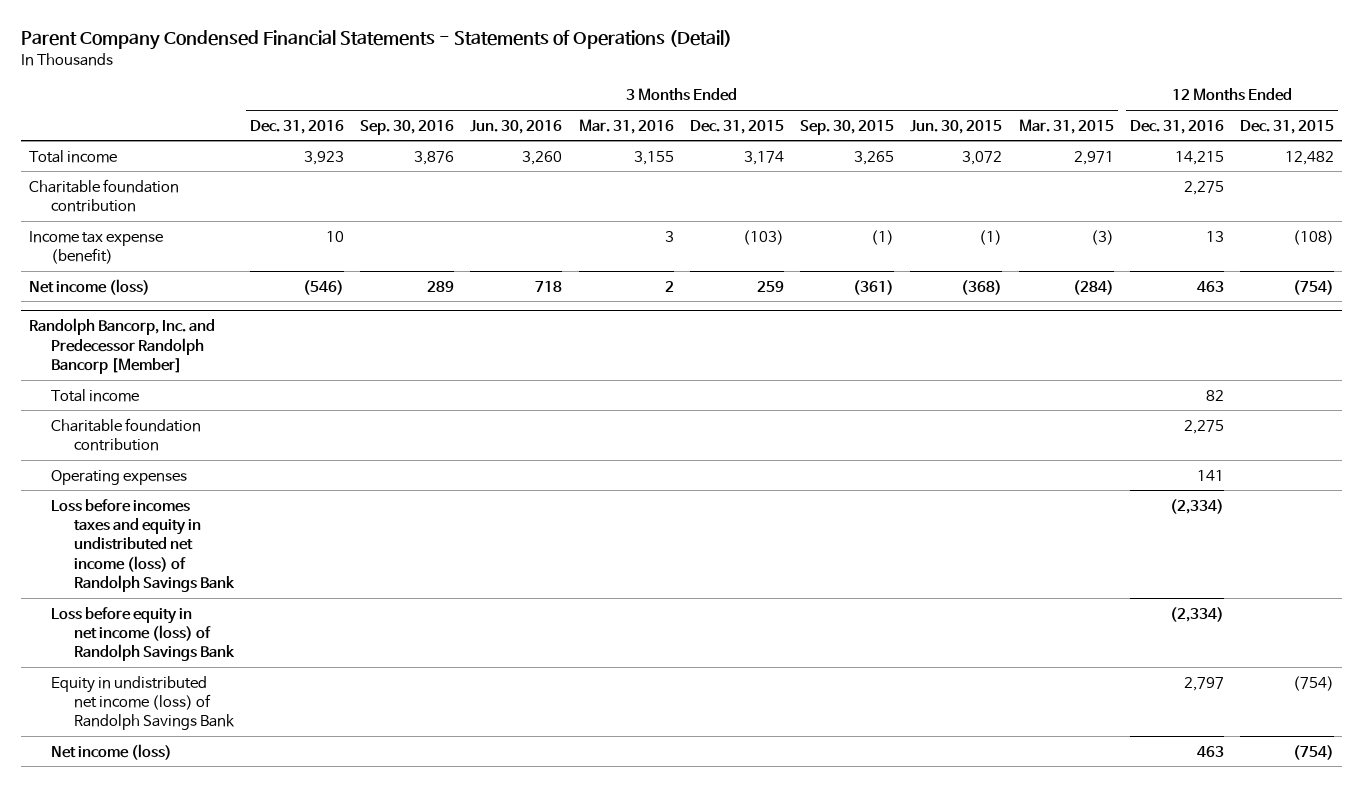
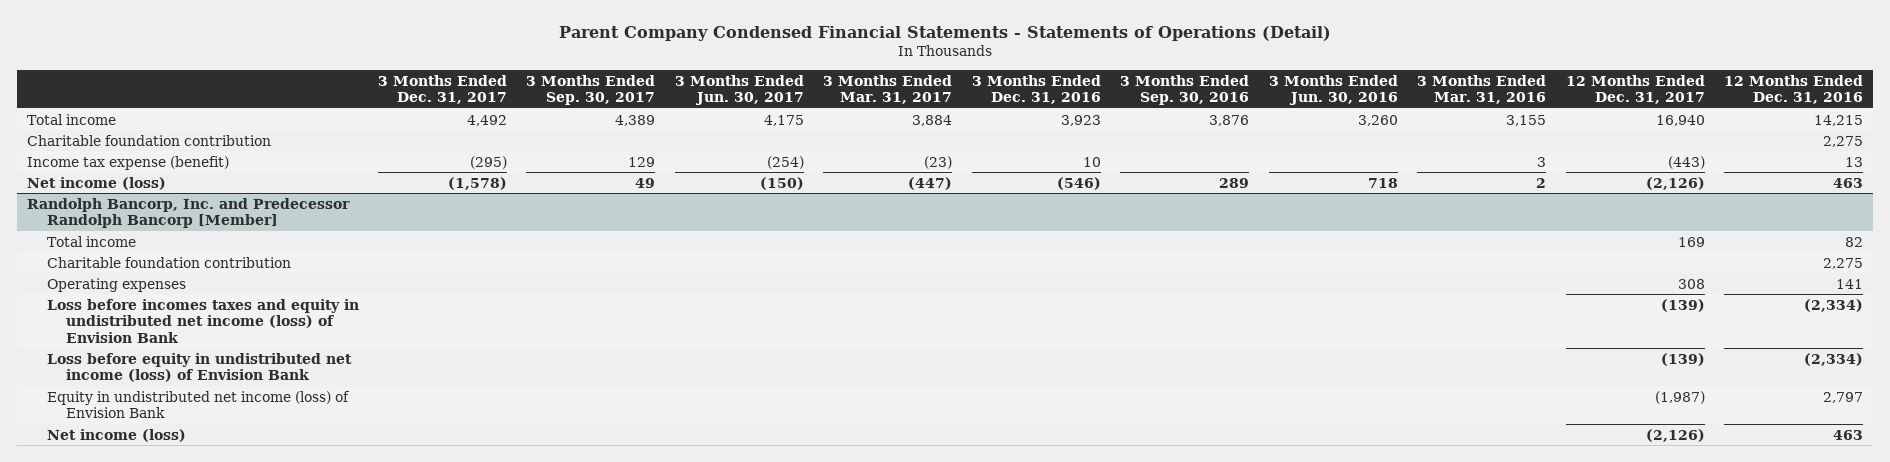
- | 3 Months Ended Dec. 31, 2016 | 3 Months Ended Sep. 30, 2016 | 3 Months Ended Jun. 30, 2016 | 3 Months Ended Mar. 31, 2016 | 3 Months Ended Dec. 31, 2015 | 3 Months Ended Sep. 30, 2015 | 3 Months Ended Jun. 30, 2015 | 3 Months Ended Mar. 31, 2015 | 12 Months Ended Dec. 31, 2016 | 12 Months Ended Dec. 31, 2015
+ | 3 Months Ended Dec. 31, 2017 | 3 Months Ended Sep. 30, 2017 | 3 Months Ended Jun. 30, 2017 | 3 Months Ended Mar. 31, 2017 | 3 Months Ended Dec. 31, 2016 | 3 Months Ended Sep. 30, 2016 | 3 Months Ended Jun. 30, 2016 | 3 Months Ended Mar. 31, 2016 | 12 Months Ended Dec. 31, 2017 | 12 Months Ended Dec. 31, 2016
@ Randolph Bancorp, Inc. and Predecessor Randolph Bancorp [Member]
- Loss before incomes taxes and equity in undistributed net income (loss) of Randolph Savings Bank | | | | | | | | | (2,334) |
- Loss before equity in net income (loss) of Randolph Savings Bank | | | | | | | | | (2,334) |
- Equity in undistributed net income (loss) of Randolph Savings Bank | | | | | | | | | 2,797 | (754)
+ Loss before incomes taxes and equity in undistributed net income (loss) of Envision Bank | | | | | | | | | (139) | (2,334)
+ Loss before equity in undistributed net income (loss) of Envision Bank | | | | | | | | | (139) | (2,334)
+ Equity in undistributed net income (loss) of Envision Bank | | | | | | | | | (1,987) | 2,797

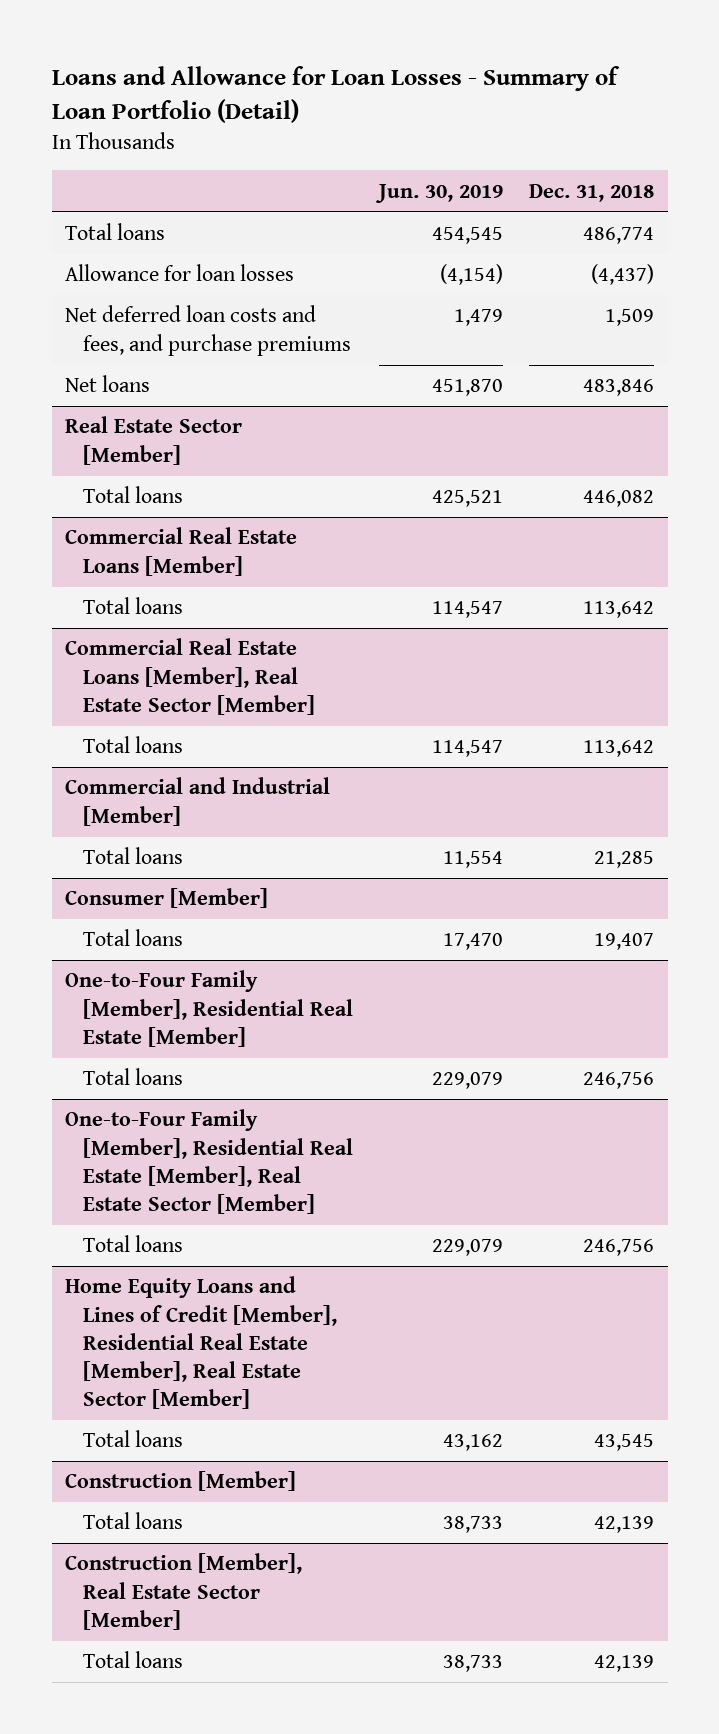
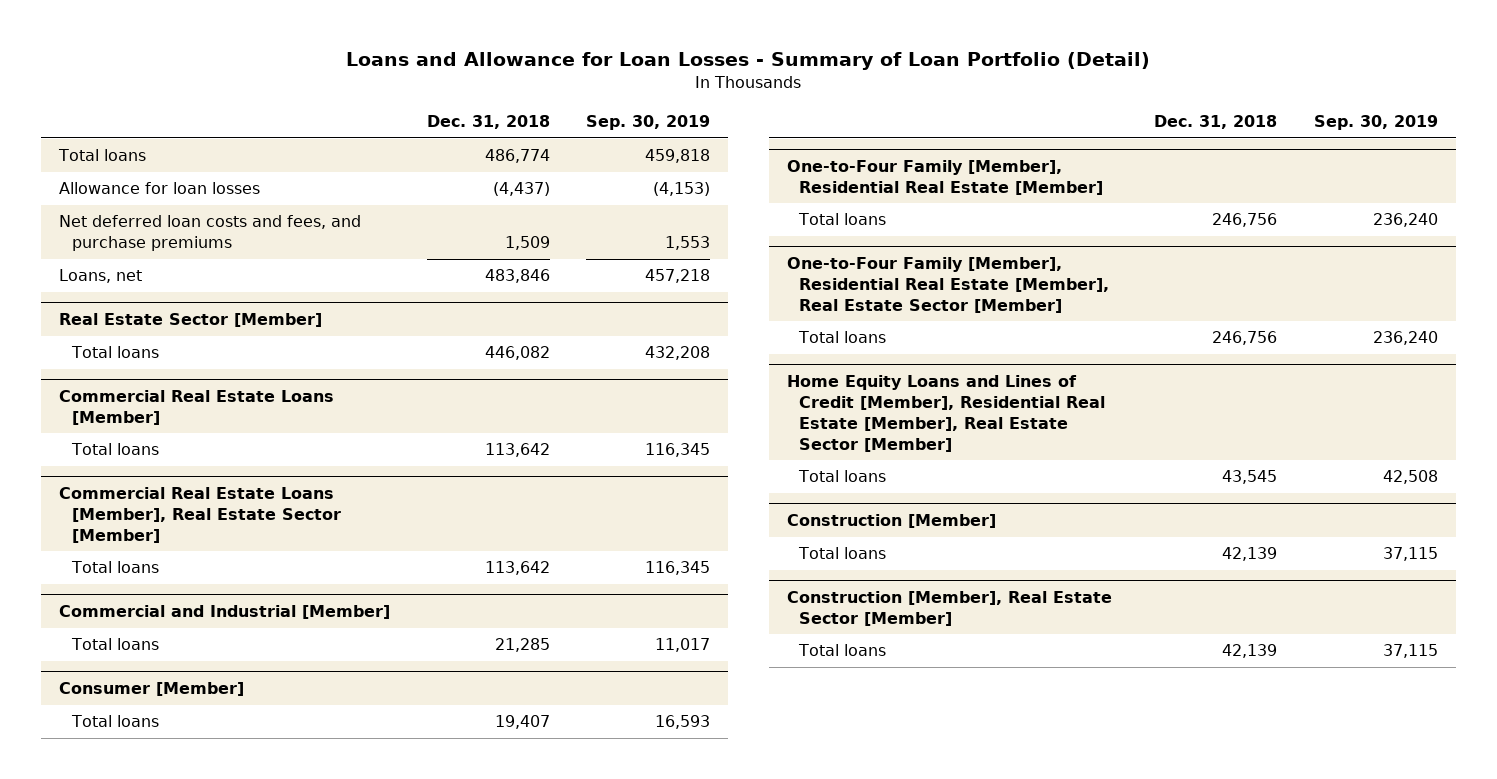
- | Jun. 30, 2019 | Dec. 31, 2018
+ | Dec. 31, 2018 | Sep. 30, 2019
- Net loans | 451,870 | 483,846
+ Loans, net | 483,846 | 457,218

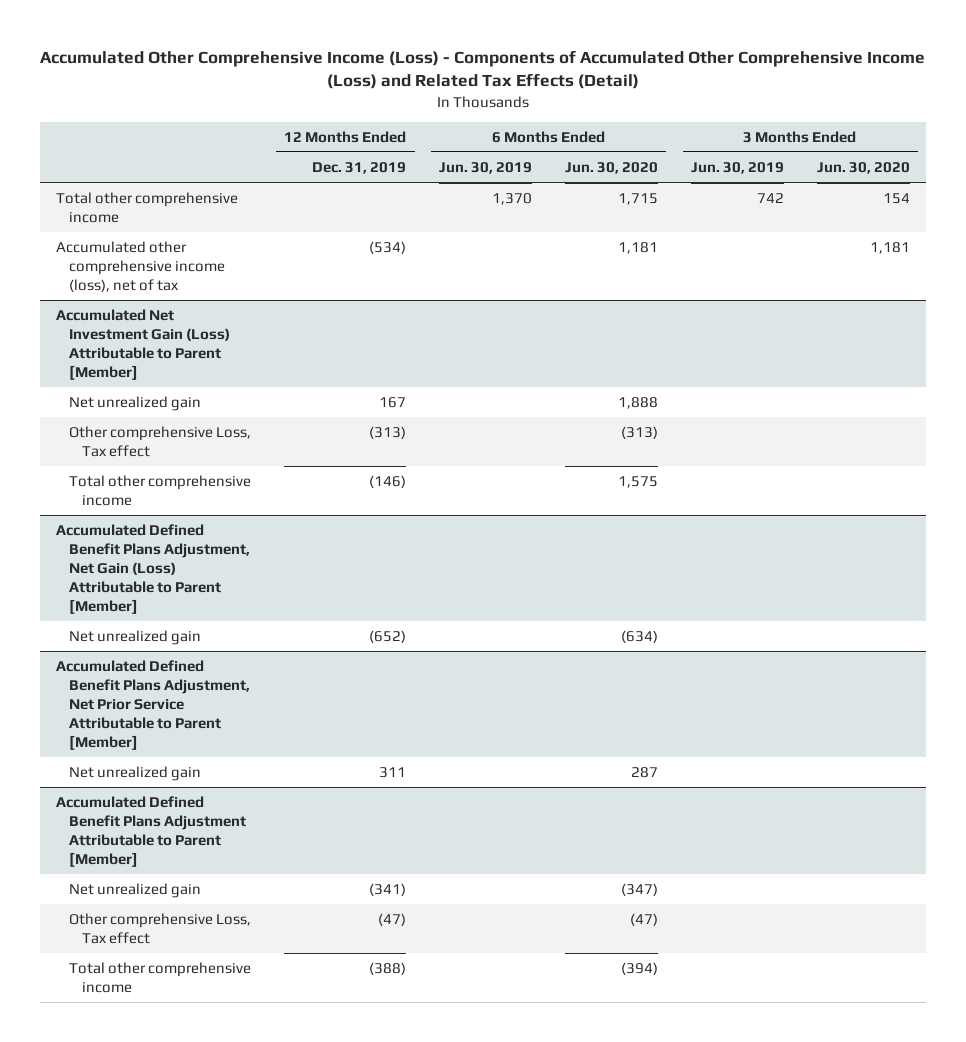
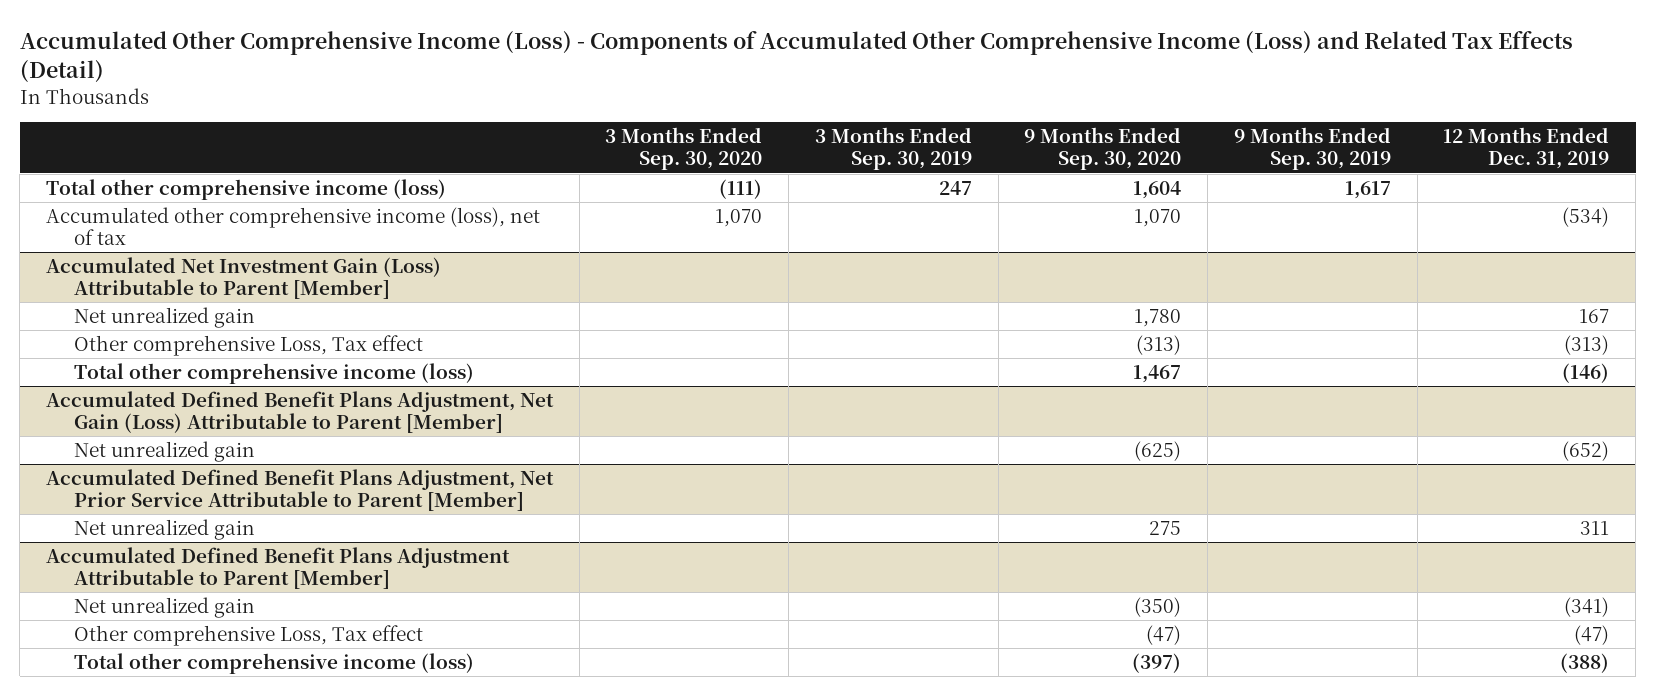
- | 12 Months Ended Dec. 31, 2019 | 6 Months Ended Jun. 30, 2019 | 6 Months Ended Jun. 30, 2020 | 3 Months Ended Jun. 30, 2019 | 3 Months Ended Jun. 30, 2020
+ | 3 Months Ended Sep. 30, 2020 | 3 Months Ended Sep. 30, 2019 | 9 Months Ended Sep. 30, 2020 | 9 Months Ended Sep. 30, 2019 | 12 Months Ended Dec. 31, 2019
- Total other comprehensive income | | 1,370 | 1,715 | 742 | 154
+ Total other comprehensive income (loss) | (111) | 247 | 1,604 | 1,617 |
@ Accumulated Net Investment Gain (Loss) Attributable to Parent [Member]
- Total other comprehensive income | (146) | | 1,575 | |
+ Total other comprehensive income (loss) | | | 1,467 | | (146)
@ Accumulated Defined Benefit Plans Adjustment Attributable to Parent [Member]
- Total other comprehensive income | (388) | | (394) | |
+ Total other comprehensive income (loss) | | | (397) | | (388)

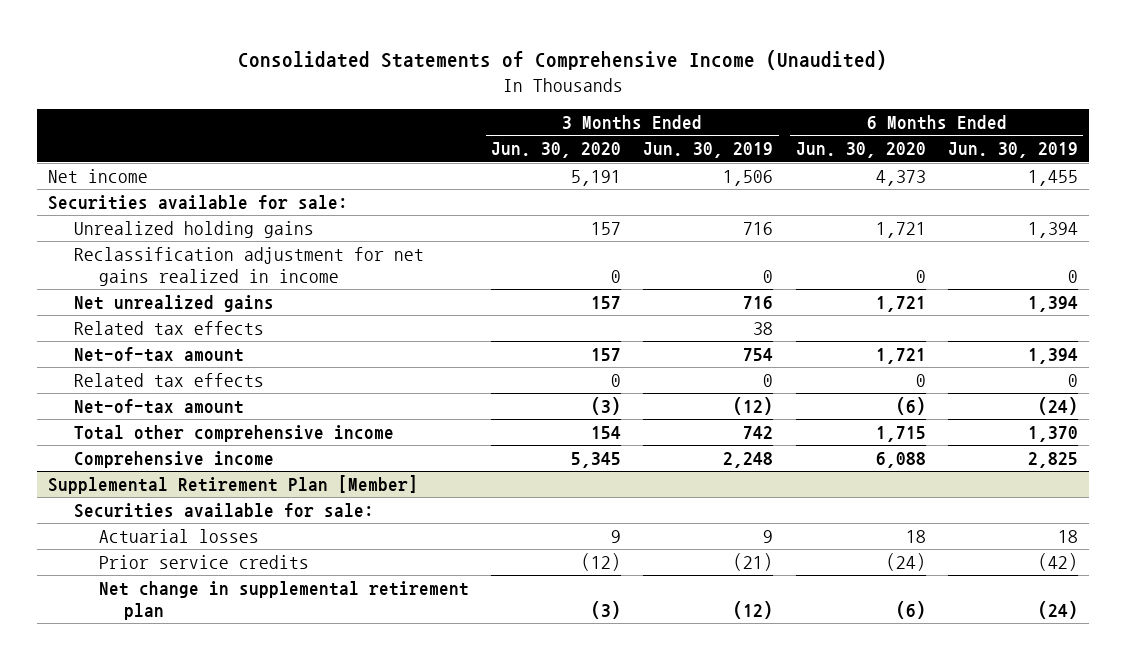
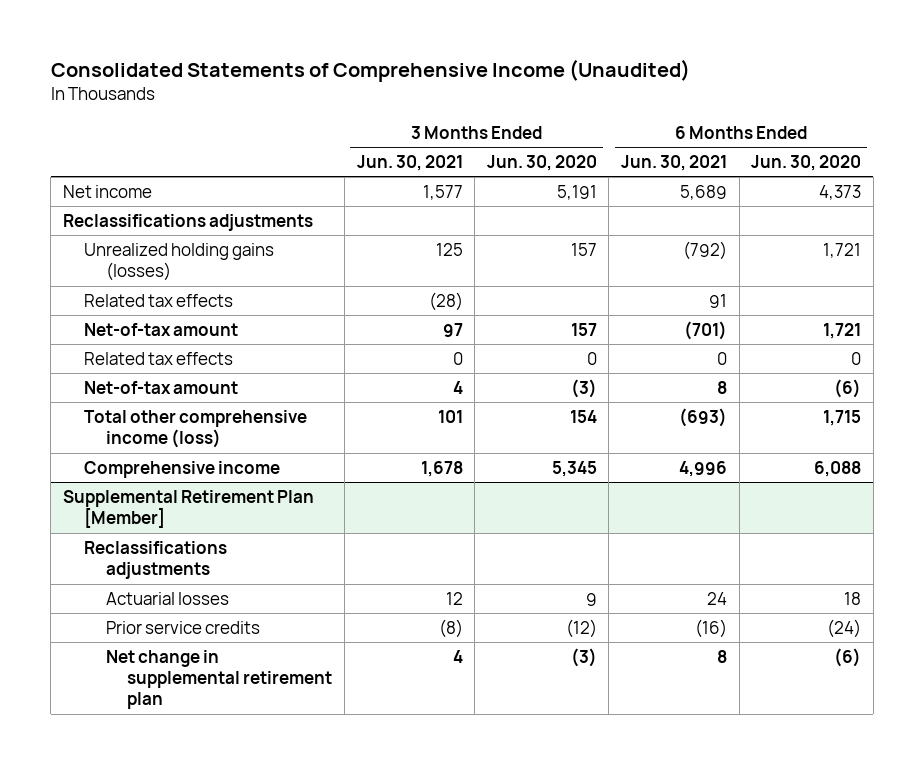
- | 3 Months Ended Jun. 30, 2020 | 3 Months Ended Jun. 30, 2019 | 6 Months Ended Jun. 30, 2020 | 6 Months Ended Jun. 30, 2019
+ | 3 Months Ended Jun. 30, 2021 | 3 Months Ended Jun. 30, 2020 | 6 Months Ended Jun. 30, 2021 | 6 Months Ended Jun. 30, 2020
- Securities available for sale:
- Unrealized holding gains | 157 | 716 | 1,721 | 1,394
- Reclassification adjustment for net gains realized in income | 0 | 0 | 0 | 0
- Net unrealized gains | 157 | 716 | 1,721 | 1,394
+ Reclassifications adjustments
+ Unrealized holding gains (losses) | 125 | 157 | (792) | 1,721
- Total other comprehensive income | 154 | 742 | 1,715 | 1,370
+ Total other comprehensive income (loss) | 101 | 154 | (693) | 1,715
@ Supplemental Retirement Plan [Member]
- Securities available for sale:
+ Reclassifications adjustments

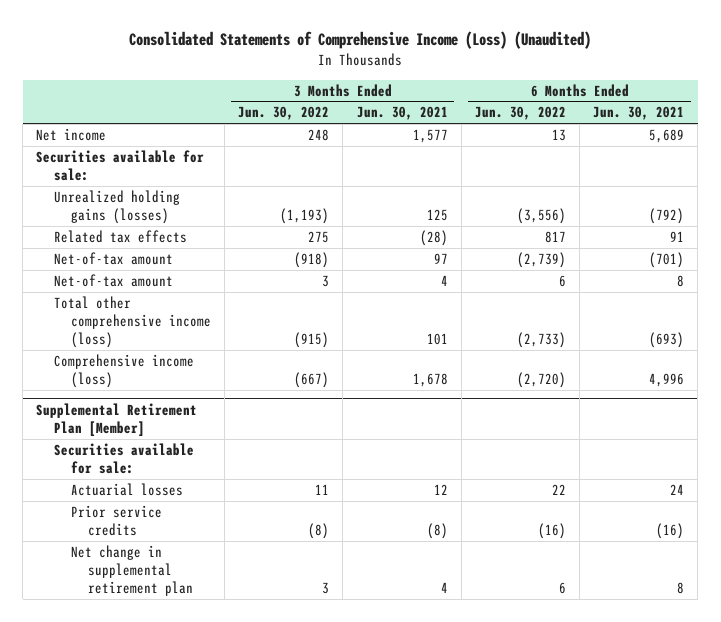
- Consolidated Statements of Comprehensive Income (Unaudited)
+ Consolidated Statements of Comprehensive Income (Loss) (Unaudited)
- | 3 Months Ended Jun. 30, 2021 | 3 Months Ended Jun. 30, 2020 | 6 Months Ended Jun. 30, 2021 | 6 Months Ended Jun. 30, 2020
+ | 3 Months Ended Jun. 30, 2022 | 3 Months Ended Jun. 30, 2021 | 6 Months Ended Jun. 30, 2022 | 6 Months Ended Jun. 30, 2021
- Reclassifications adjustments
+ Securities available for sale:
- Related tax effects | 0 | 0 | 0 | 0
- Comprehensive income | 1,678 | 5,345 | 4,996 | 6,088
+ Comprehensive income (loss) | (667) | 1,678 | (2,720) | 4,996
@ Supplemental Retirement Plan [Member]
- Reclassifications adjustments
+ Securities available for sale:

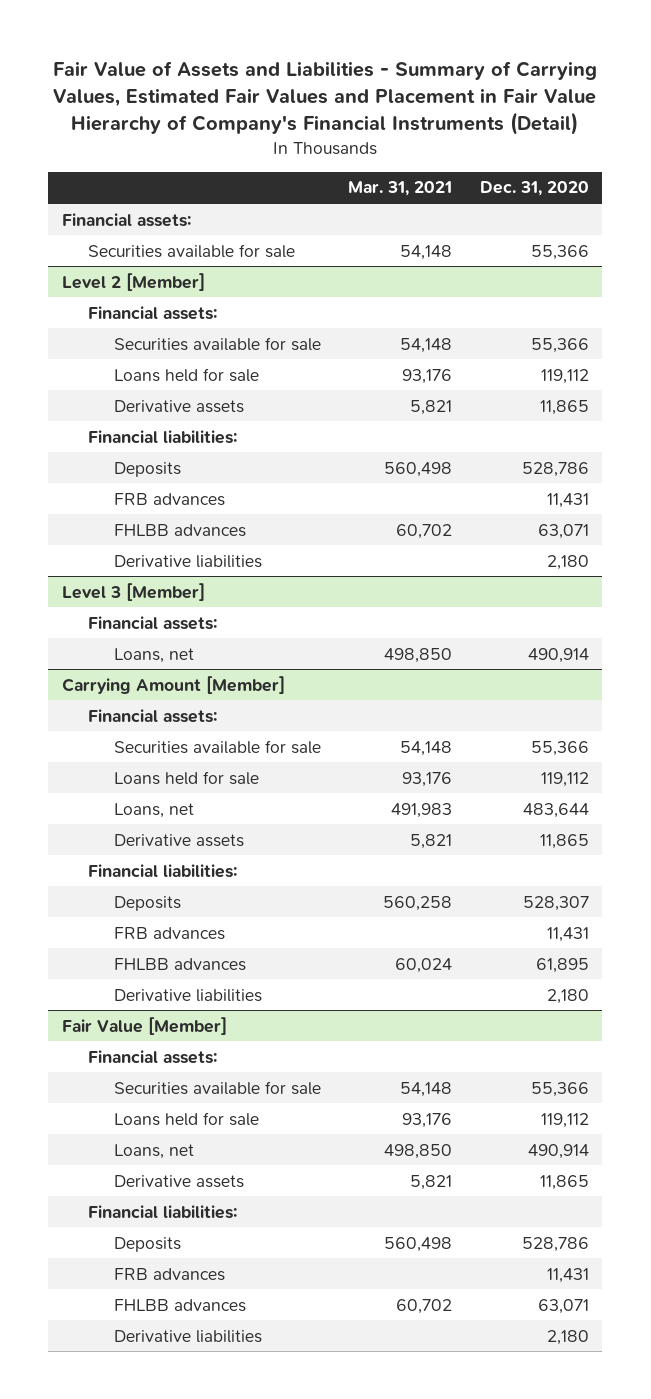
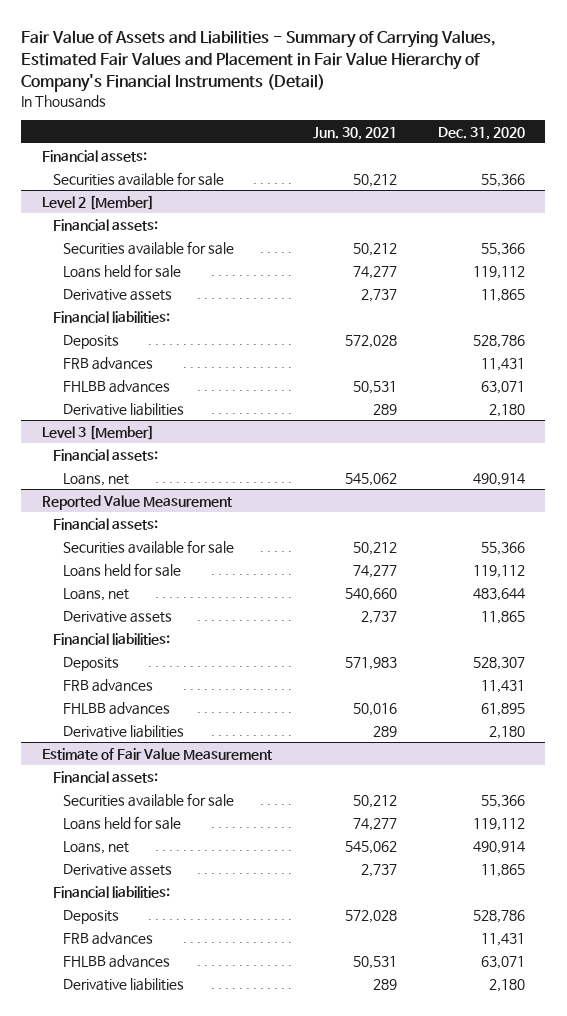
- | Mar. 31, 2021 | Dec. 31, 2020
+ | Jun. 30, 2021 | Dec. 31, 2020
- Carrying Amount [Member]
+ Reported Value Measurement
- Fair Value [Member]
+ Estimate of Fair Value Measurement

